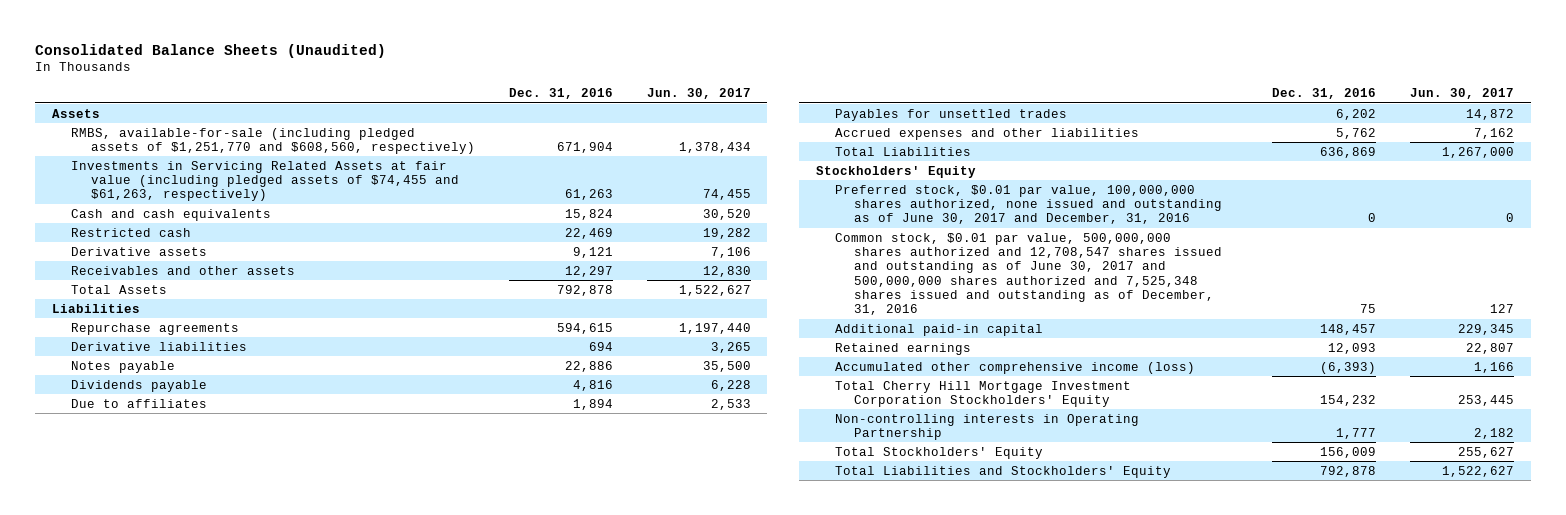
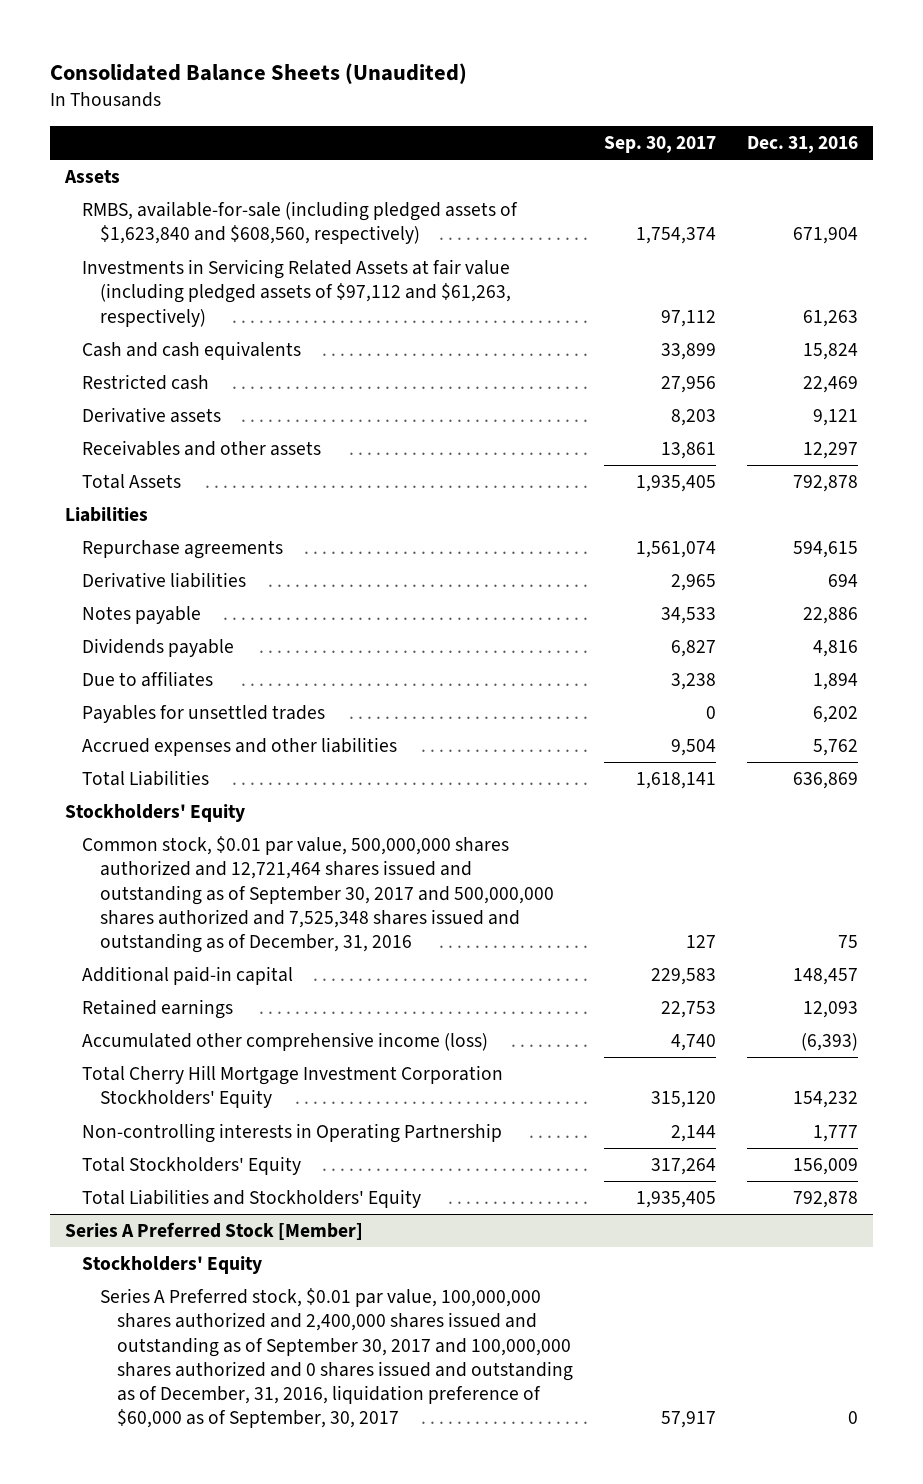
- | Dec. 31, 2016 | Jun. 30, 2017
+ | Sep. 30, 2017 | Dec. 31, 2016
- RMBS, available-for-sale (including pledged assets of $1,251,770 and $608,560, respectively) | 671,904 | 1,378,434
- Investments in Servicing Related Assets at fair value (including pledged assets of $74,455 and $61,263, respectively) | 61,263 | 74,455
+ RMBS, available-for-sale (including pledged assets of $1,623,840 and $608,560, respectively) | 1,754,374 | 671,904
+ Investments in Servicing Related Assets at fair value (including pledged assets of $97,112 and $61,263, respectively) | 97,112 | 61,263
- Preferred stock, $0.01 par value, 100,000,000 shares authorized, none issued and outstanding as of June 30, 2017 and December, 31, 2016 | 0 | 0
- Common stock, $0.01 par value, 500,000,000 shares authorized and 12,708,547 shares issued and outstanding as of June 30, 2017 and 500,000,000 shares authorized and 7,525,348 shares issued and outstanding as of December, 31, 2016 | 75 | 127
+ Common stock, $0.01 par value, 500,000,000 shares authorized and 12,721,464 shares issued and outstanding as of September 30, 2017 and 500,000,000 shares authorized and 7,525,348 shares issued and outstanding as of December, 31, 2016 | 127 | 75
+ Series A Preferred Stock [Member]
+ Stockholders' Equity
+ Series A Preferred stock, $0.01 par value, 100,000,000 shares authorized and 2,400,000 shares issued and outstanding as of September 30, 2017 and 100,000,000 shares authorized and 0 shares issued and outstanding as of December, 31, 2016, liquidation preference of $60,000 as of September, 30, 2017 | 57,917 | 0

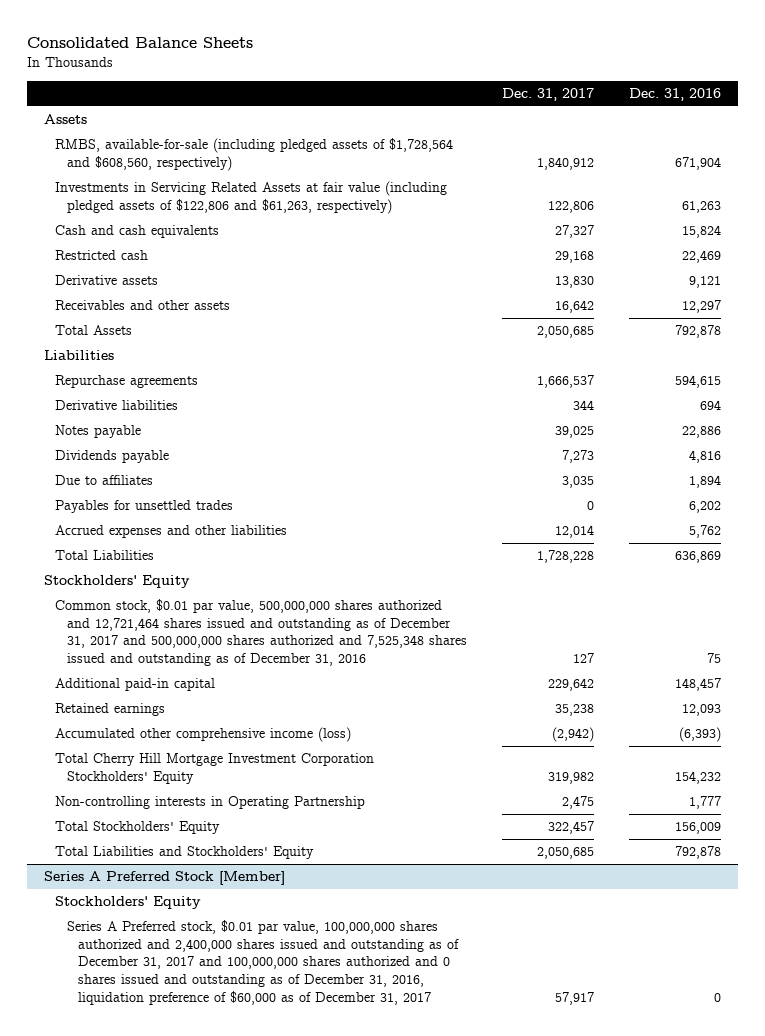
- Consolidated Balance Sheets (Unaudited)
+ Consolidated Balance Sheets
- | Sep. 30, 2017 | Dec. 31, 2016
+ | Dec. 31, 2017 | Dec. 31, 2016
- RMBS, available-for-sale (including pledged assets of $1,623,840 and $608,560, respectively) | 1,754,374 | 671,904
- Investments in Servicing Related Assets at fair value (including pledged assets of $97,112 and $61,263, respectively) | 97,112 | 61,263
+ RMBS, available-for-sale (including pledged assets of $1,728,564 and $608,560, respectively) | 1,840,912 | 671,904
+ Investments in Servicing Related Assets at fair value (including pledged assets of $122,806 and $61,263, respectively) | 122,806 | 61,263
- Common stock, $0.01 par value, 500,000,000 shares authorized and 12,721,464 shares issued and outstanding as of September 30, 2017 and 500,000,000 shares authorized and 7,525,348 shares issued and outstanding as of December, 31, 2016 | 127 | 75
+ Common stock, $0.01 par value, 500,000,000 shares authorized and 12,721,464 shares issued and outstanding as of December 31, 2017 and 500,000,000 shares authorized and 7,525,348 shares issued and outstanding as of December 31, 2016 | 127 | 75
@ Series A Preferred Stock [Member]
- Series A Preferred stock, $0.01 par value, 100,000,000 shares authorized and 2,400,000 shares issued and outstanding as of September 30, 2017 and 100,000,000 shares authorized and 0 shares issued and outstanding as of December, 31, 2016, liquidation preference of $60,000 as of September, 30, 2017 | 57,917 | 0
+ Series A Preferred stock, $0.01 par value, 100,000,000 shares authorized and 2,400,000 shares issued and outstanding as of December 31, 2017 and 100,000,000 shares authorized and 0 shares issued and outstanding as of December 31, 2016, liquidation preference of $60,000 as of December 31, 2017 | 57,917 | 0

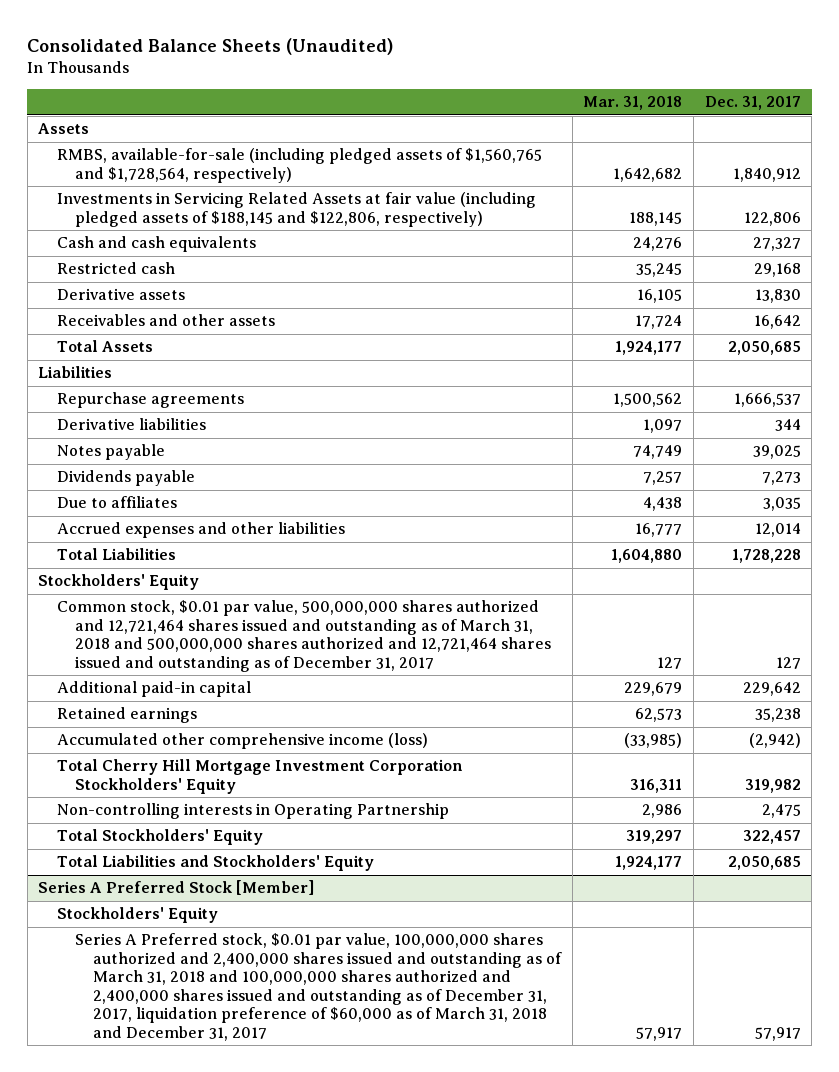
- Consolidated Balance Sheets
+ Consolidated Balance Sheets (Unaudited)
- | Dec. 31, 2017 | Dec. 31, 2016
+ | Mar. 31, 2018 | Dec. 31, 2017
- RMBS, available-for-sale (including pledged assets of $1,728,564 and $608,560, respectively) | 1,840,912 | 671,904
- Investments in Servicing Related Assets at fair value (including pledged assets of $122,806 and $61,263, respectively) | 122,806 | 61,263
+ RMBS, available-for-sale (including pledged assets of $1,560,765 and $1,728,564, respectively) | 1,642,682 | 1,840,912
+ Investments in Servicing Related Assets at fair value (including pledged assets of $188,145 and $122,806, respectively) | 188,145 | 122,806
- Payables for unsettled trades | 0 | 6,202
- Common stock, $0.01 par value, 500,000,000 shares authorized and 12,721,464 shares issued and outstanding as of December 31, 2017 and 500,000,000 shares authorized and 7,525,348 shares issued and outstanding as of December 31, 2016 | 127 | 75
+ Common stock, $0.01 par value, 500,000,000 shares authorized and 12,721,464 shares issued and outstanding as of March 31, 2018 and 500,000,000 shares authorized and 12,721,464 shares issued and outstanding as of December 31, 2017 | 127 | 127
@ Series A Preferred Stock [Member]
- Series A Preferred stock, $0.01 par value, 100,000,000 shares authorized and 2,400,000 shares issued and outstanding as of December 31, 2017 and 100,000,000 shares authorized and 0 shares issued and outstanding as of December 31, 2016, liquidation preference of $60,000 as of December 31, 2017 | 57,917 | 0
+ Series A Preferred stock, $0.01 par value, 100,000,000 shares authorized and 2,400,000 shares issued and outstanding as of March 31, 2018 and 100,000,000 shares authorized and 2,400,000 shares issued and outstanding as of December 31, 2017, liquidation preference of $60,000 as of March 31, 2018 and December 31, 2017 | 57,917 | 57,917

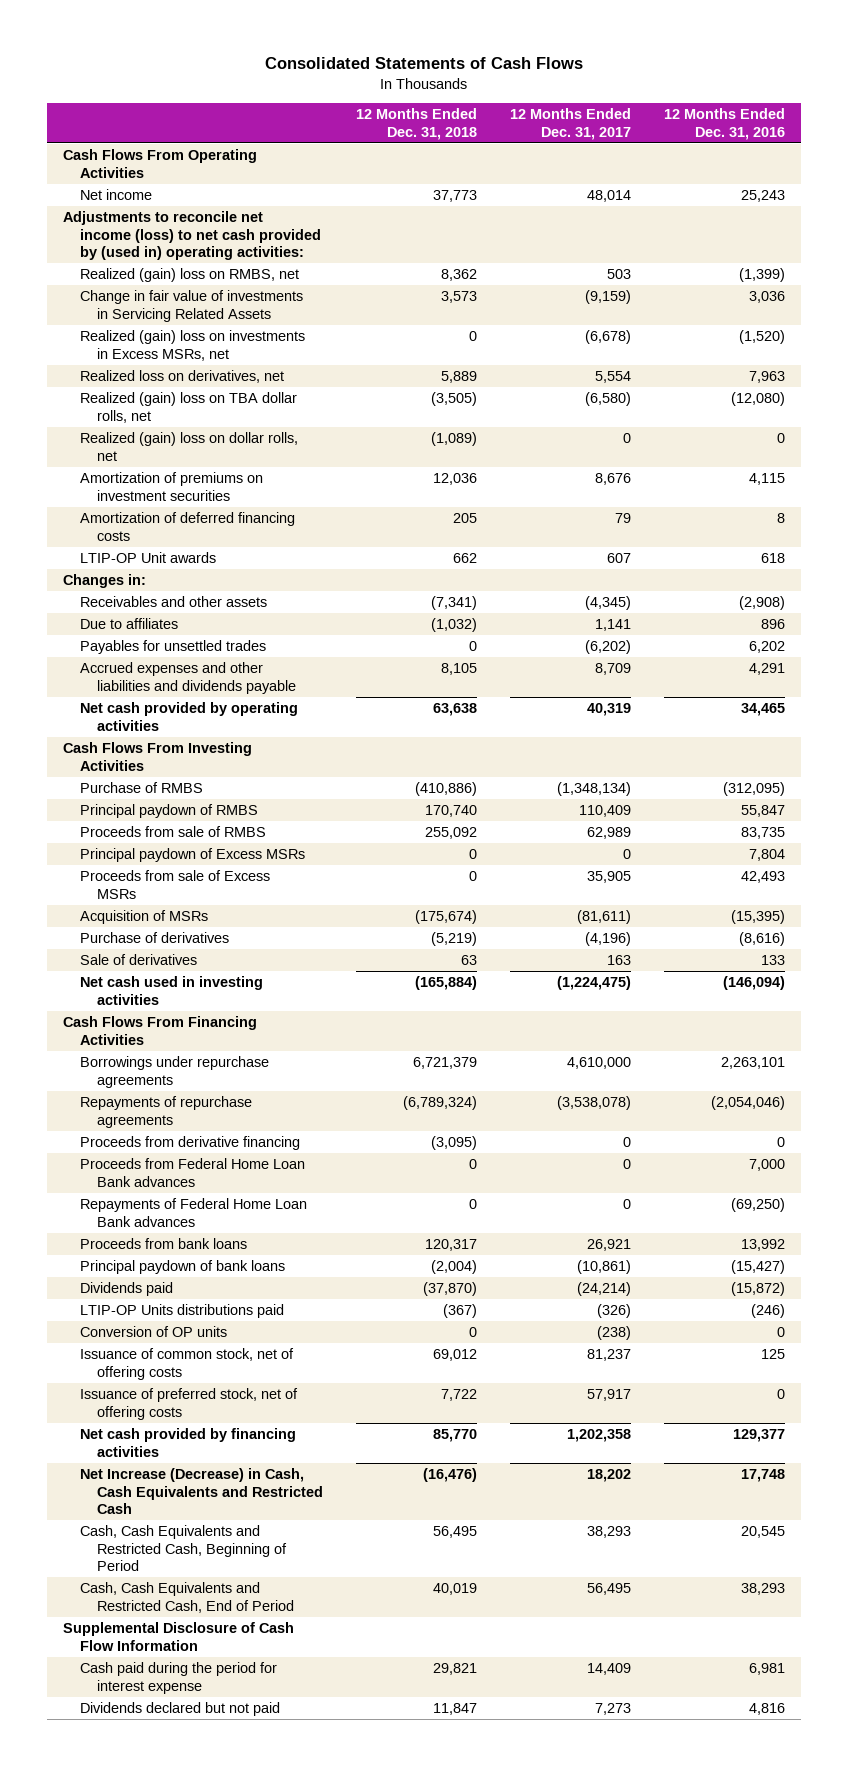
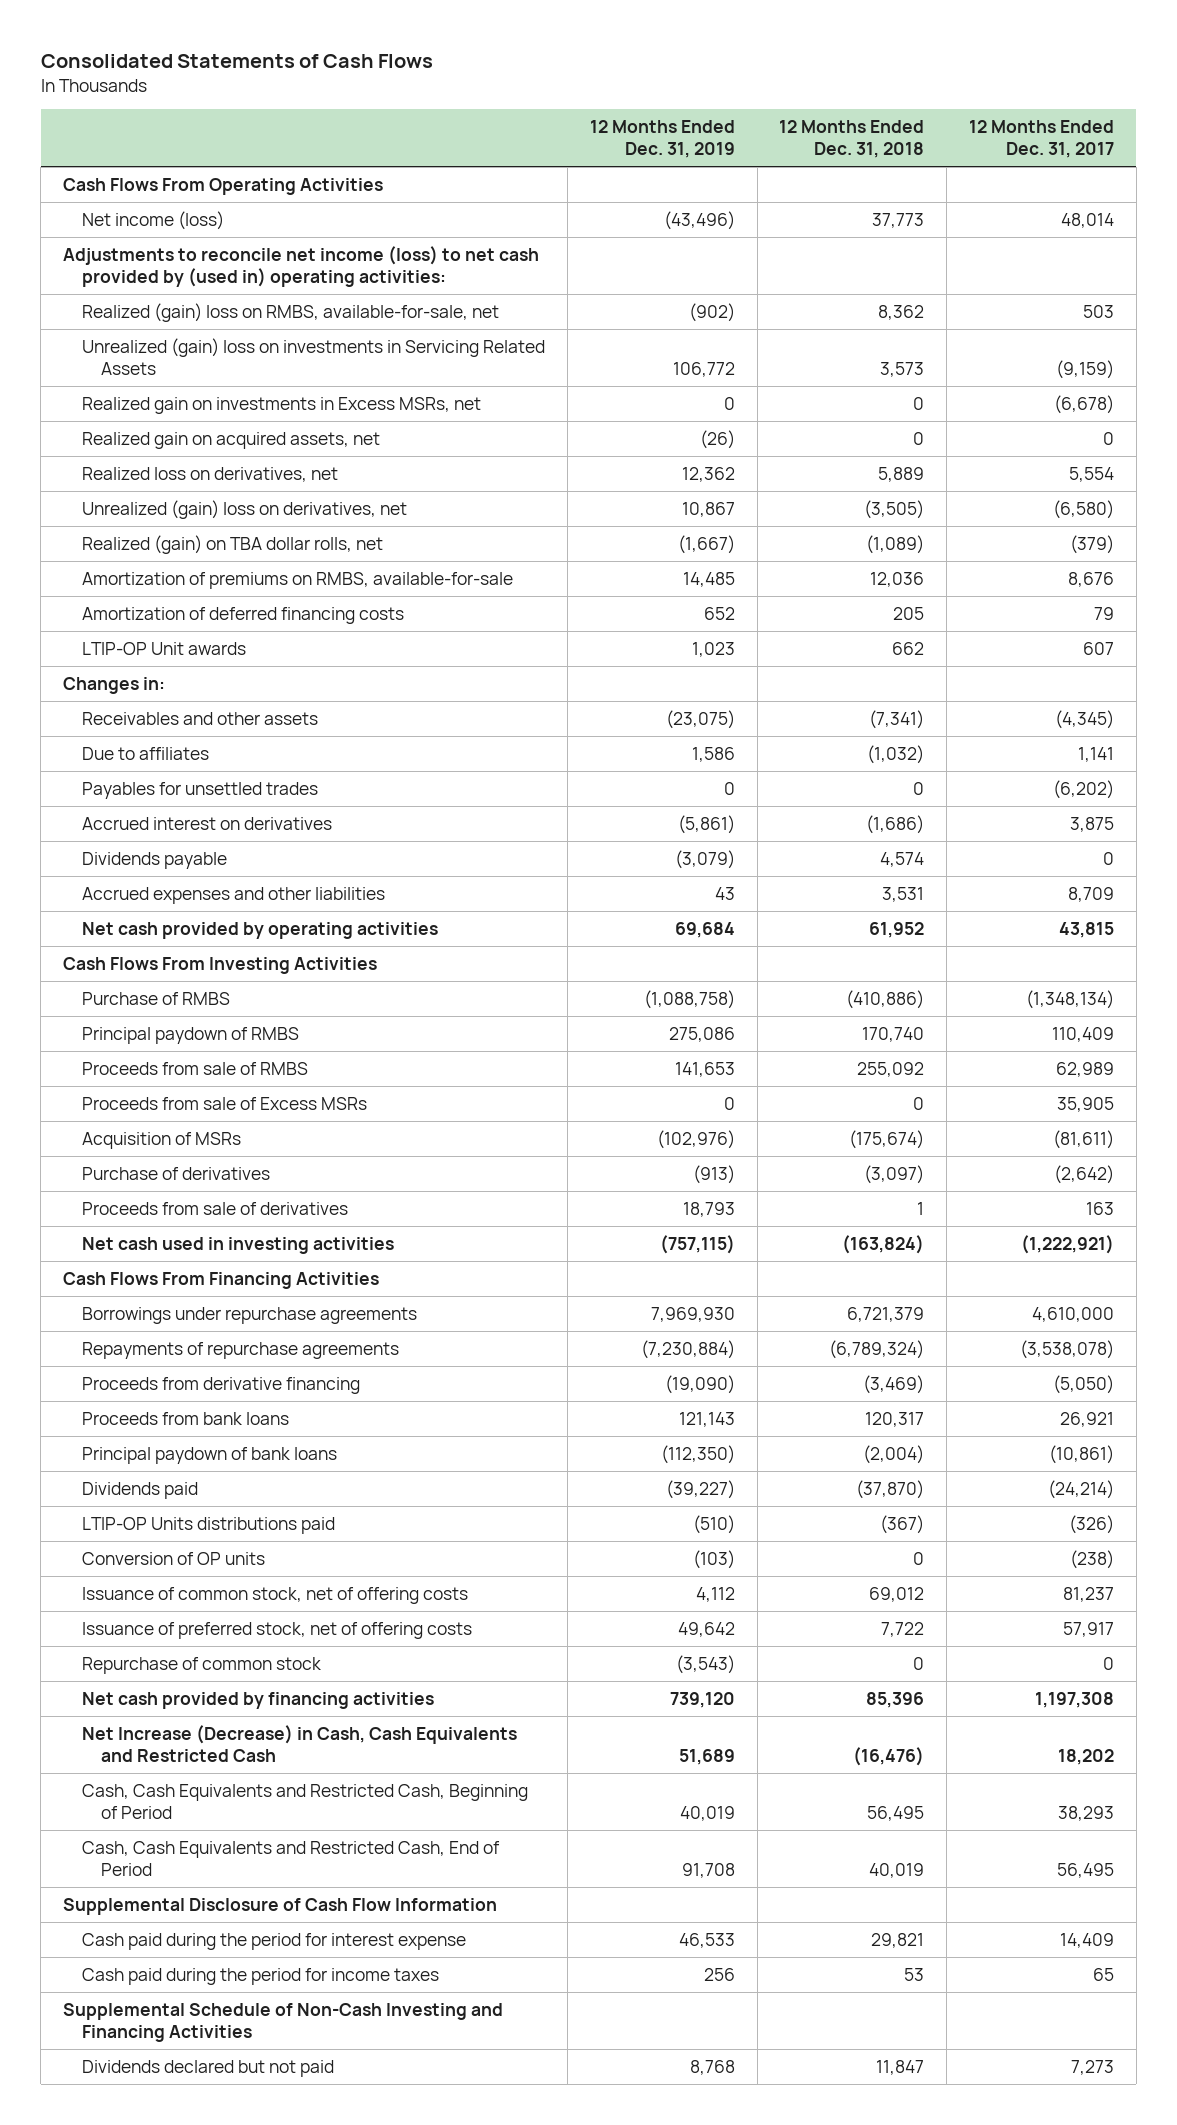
- | 12 Months Ended Dec. 31, 2018 | 12 Months Ended Dec. 31, 2017 | 12 Months Ended Dec. 31, 2016
+ | 12 Months Ended Dec. 31, 2019 | 12 Months Ended Dec. 31, 2018 | 12 Months Ended Dec. 31, 2017
- Net income | 37,773 | 48,014 | 25,243
+ Net income (loss) | (43,496) | 37,773 | 48,014
- Realized (gain) loss on RMBS, net | 8,362 | 503 | (1,399)
- Change in fair value of investments in Servicing Related Assets | 3,573 | (9,159) | 3,036
- Realized (gain) loss on investments in Excess MSRs, net | 0 | (6,678) | (1,520)
+ Realized (gain) loss on RMBS, available-for-sale, net | (902) | 8,362 | 503
+ Unrealized (gain) loss on investments in Servicing Related Assets | 106,772 | 3,573 | (9,159)
+ Realized gain on investments in Excess MSRs, net | 0 | 0 | (6,678)
+ Realized gain on acquired assets, net | (26) | 0 | 0
- Realized (gain) loss on TBA dollar rolls, net | (3,505) | (6,580) | (12,080)
- Realized (gain) loss on dollar rolls, net | (1,089) | 0 | 0
- Amortization of premiums on investment securities | 12,036 | 8,676 | 4,115
+ Unrealized (gain) loss on derivatives, net | 10,867 | (3,505) | (6,580)
+ Realized (gain) on TBA dollar rolls, net | (1,667) | (1,089) | (379)
+ Amortization of premiums on RMBS, available-for-sale | 14,485 | 12,036 | 8,676
- Accrued expenses and other liabilities and dividends payable | 8,105 | 8,709 | 4,291
- Net cash provided by operating activities | 63,638 | 40,319 | 34,465
+ Accrued interest on derivatives | (5,861) | (1,686) | 3,875
+ Dividends payable | (3,079) | 4,574 | 0
+ Accrued expenses and other liabilities | 43 | 3,531 | 8,709
+ Net cash provided by operating activities | 69,684 | 61,952 | 43,815
- Principal paydown of Excess MSRs | 0 | 0 | 7,804
- Purchase of derivatives | (5,219) | (4,196) | (8,616)
- Sale of derivatives | 63 | 163 | 133
- Net cash used in investing activities | (165,884) | (1,224,475) | (146,094)
+ Purchase of derivatives | (913) | (3,097) | (2,642)
+ Proceeds from sale of derivatives | 18,793 | 1 | 163
+ Net cash used in investing activities | (757,115) | (163,824) | (1,222,921)
- Proceeds from derivative financing | (3,095) | 0 | 0
- Proceeds from Federal Home Loan Bank advances | 0 | 0 | 7,000
- Repayments of Federal Home Loan Bank advances | 0 | 0 | (69,250)
+ Proceeds from derivative financing | (19,090) | (3,469) | (5,050)
- Net cash provided by financing activities | 85,770 | 1,202,358 | 129,377
+ Repurchase of common stock | (3,543) | 0 | 0
+ Net cash provided by financing activities | 739,120 | 85,396 | 1,197,308
+ Cash paid during the period for income taxes | 256 | 53 | 65
+ Supplemental Schedule of Non-Cash Investing and Financing Activities

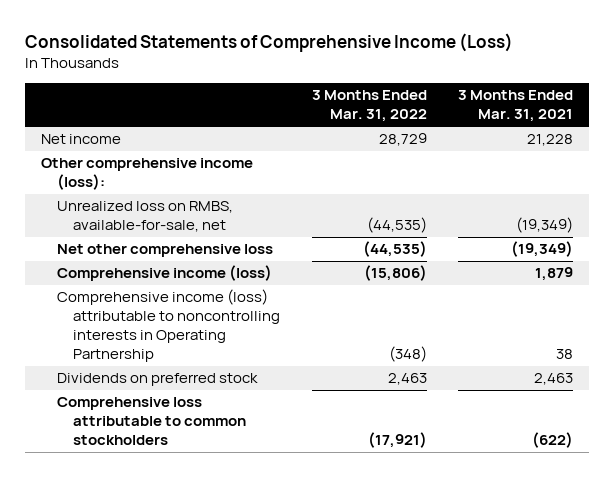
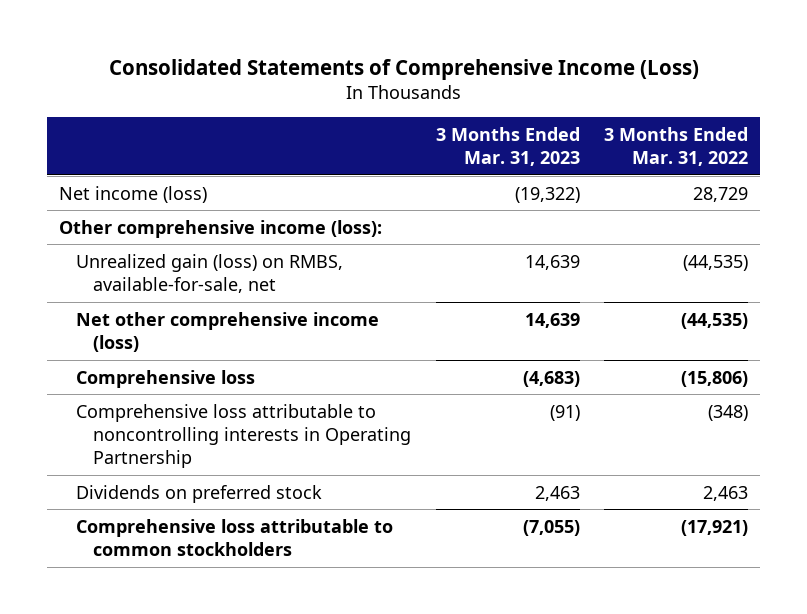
- | 3 Months Ended Mar. 31, 2022 | 3 Months Ended Mar. 31, 2021
+ | 3 Months Ended Mar. 31, 2023 | 3 Months Ended Mar. 31, 2022
- Net income | 28,729 | 21,228
+ Net income (loss) | (19,322) | 28,729
- Unrealized loss on RMBS, available-for-sale, net | (44,535) | (19,349)
- Net other comprehensive loss | (44,535) | (19,349)
- Comprehensive income (loss) | (15,806) | 1,879
- Comprehensive income (loss) attributable to noncontrolling interests in Operating Partnership | (348) | 38
+ Unrealized gain (loss) on RMBS, available-for-sale, net | 14,639 | (44,535)
+ Net other comprehensive income (loss) | 14,639 | (44,535)
+ Comprehensive loss | (4,683) | (15,806)
+ Comprehensive loss attributable to noncontrolling interests in Operating Partnership | (91) | (348)

